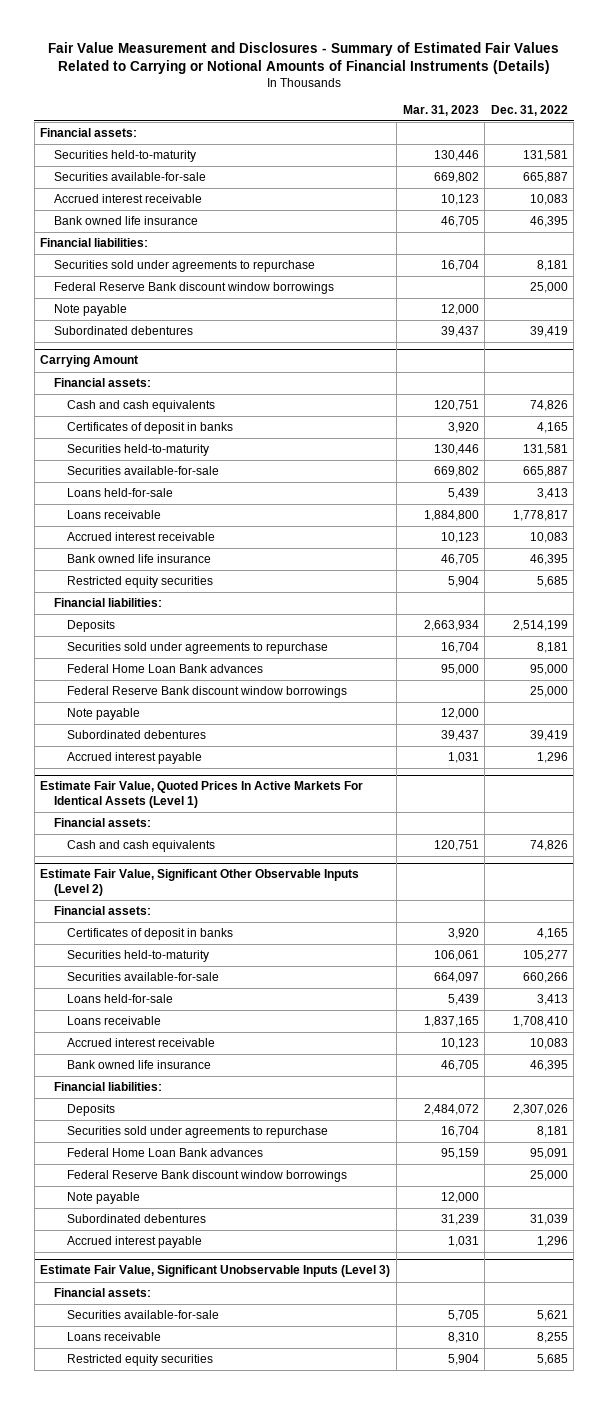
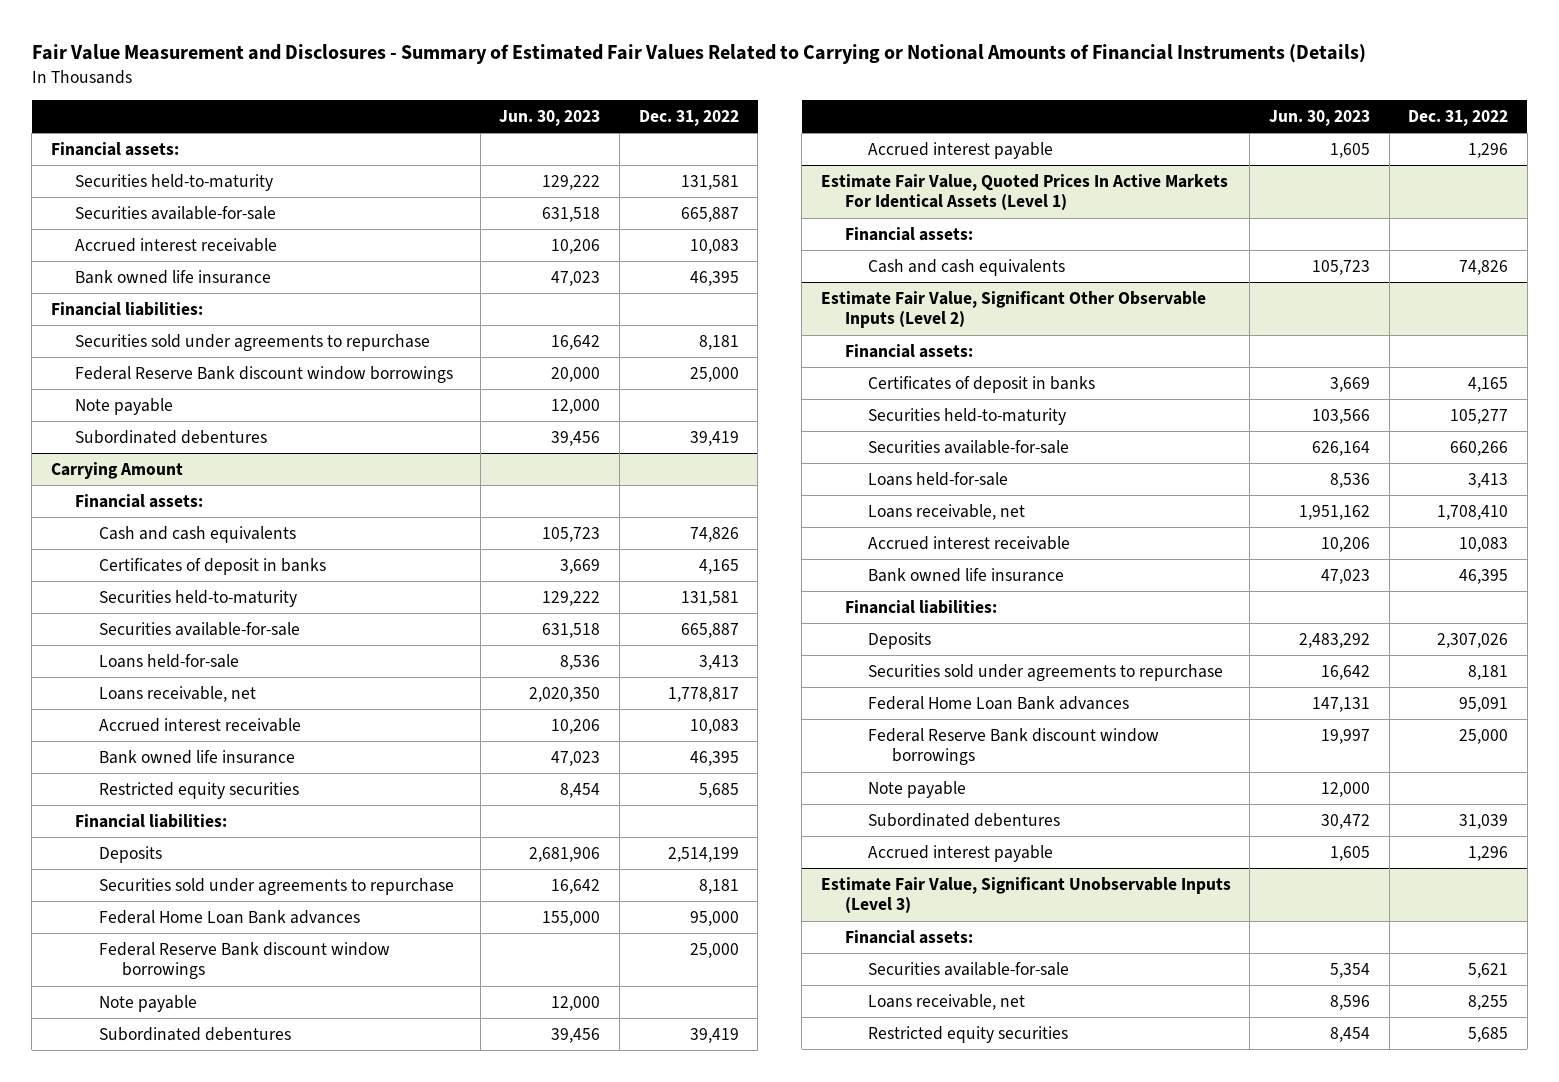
- | Mar. 31, 2023 | Dec. 31, 2022
+ | Jun. 30, 2023 | Dec. 31, 2022
@ Carrying Amount
- Loans receivable | 1,884,800 | 1,778,817
+ Loans receivable, net | 2,020,350 | 1,778,817
@ Estimate Fair Value, Significant Other Observable Inputs (Level 2)
- Loans receivable | 1,837,165 | 1,708,410
+ Loans receivable, net | 1,951,162 | 1,708,410
@ Estimate Fair Value, Significant Unobservable Inputs (Level 3)
- Loans receivable | 8,310 | 8,255
+ Loans receivable, net | 8,596 | 8,255

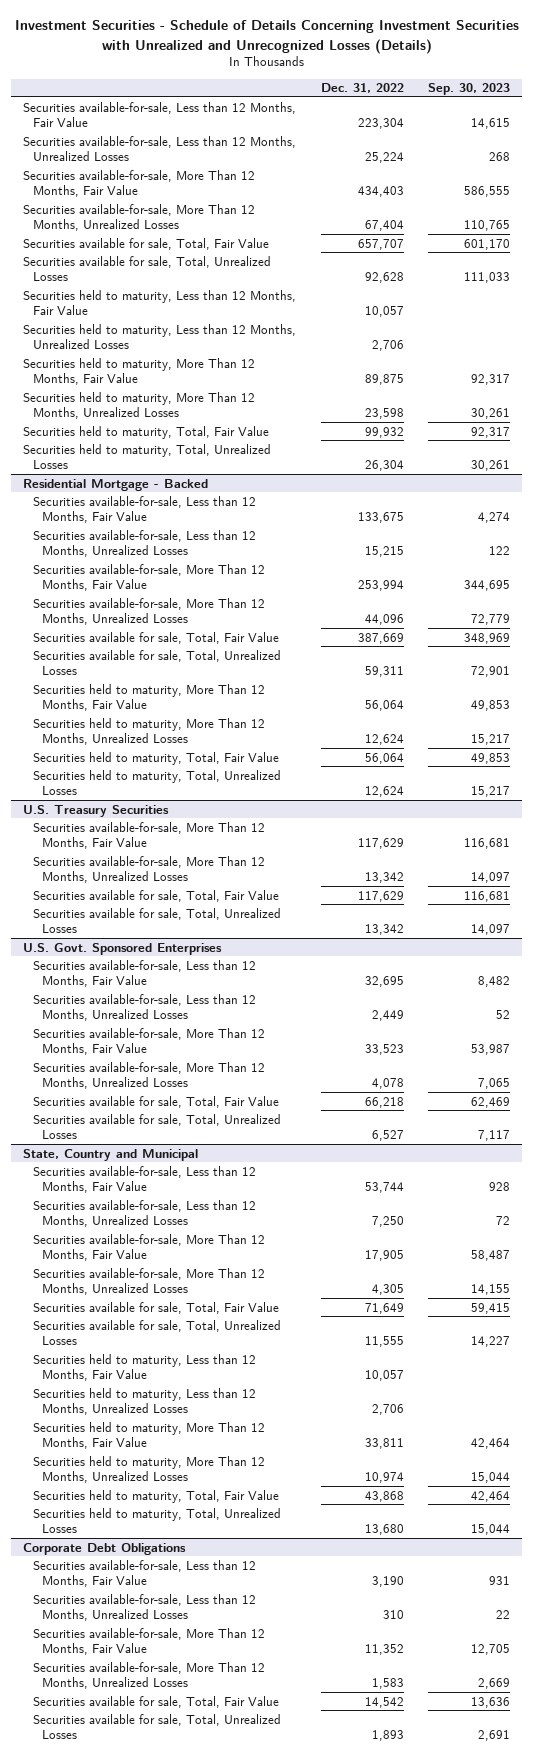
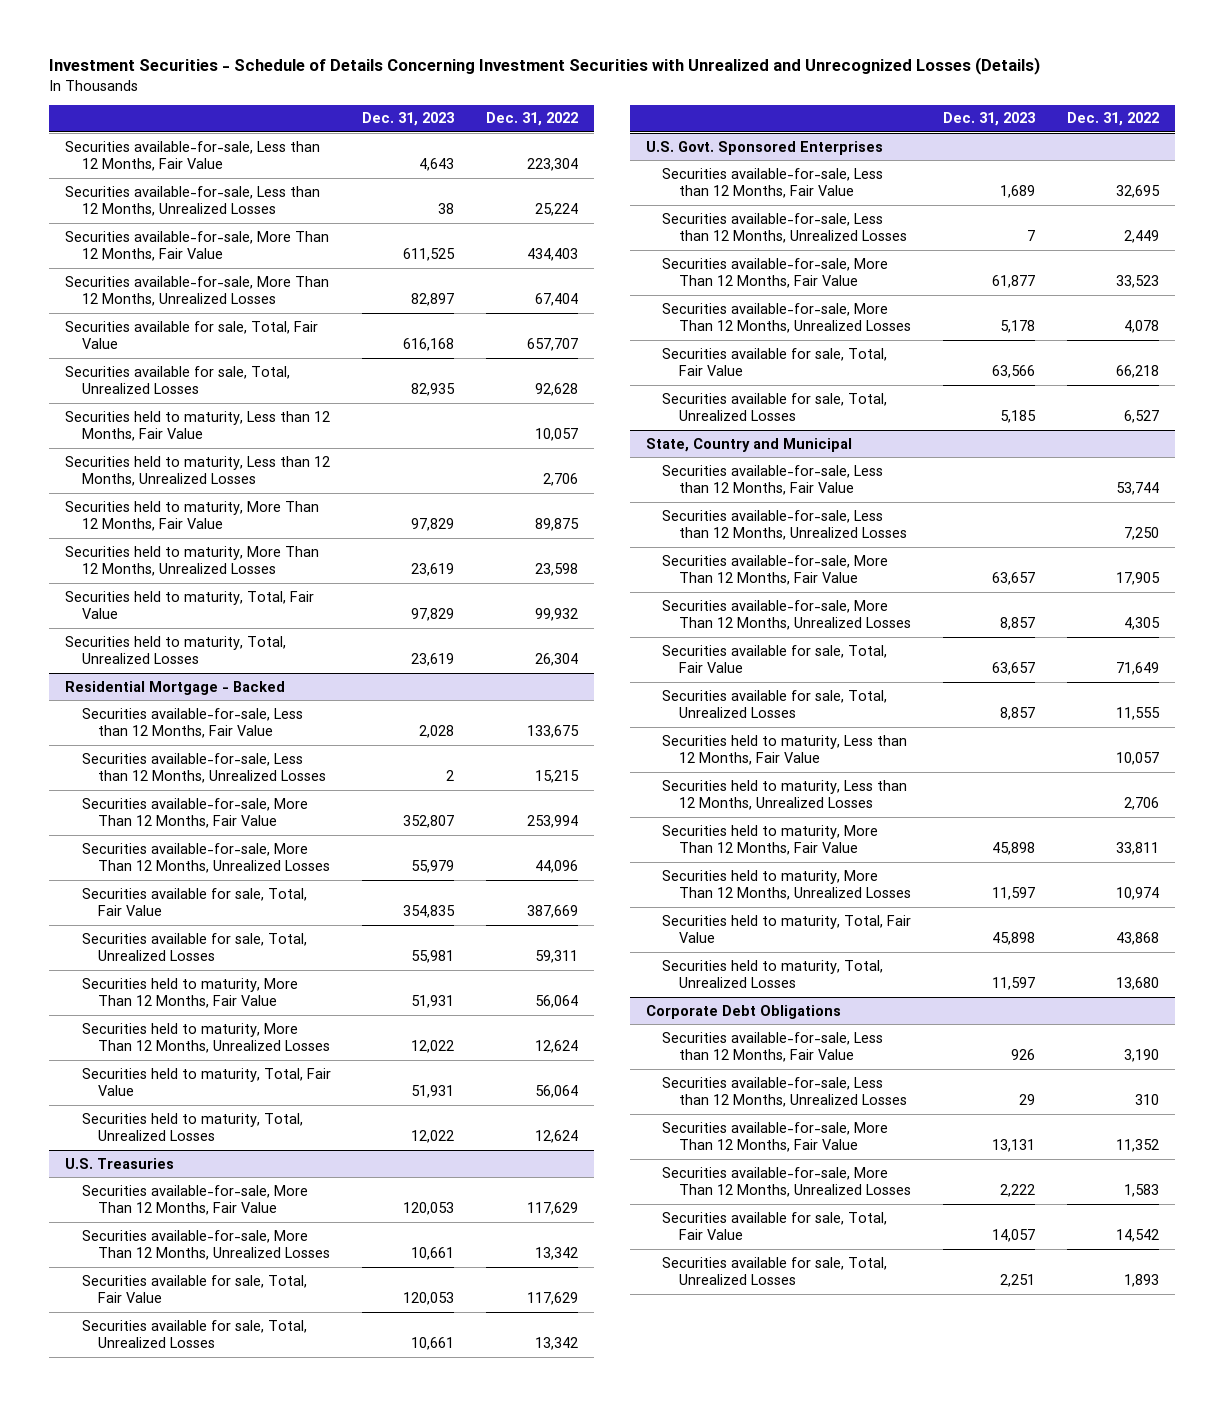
- | Dec. 31, 2022 | Sep. 30, 2023
+ | Dec. 31, 2023 | Dec. 31, 2022
- U.S. Treasury Securities
+ U.S. Treasuries

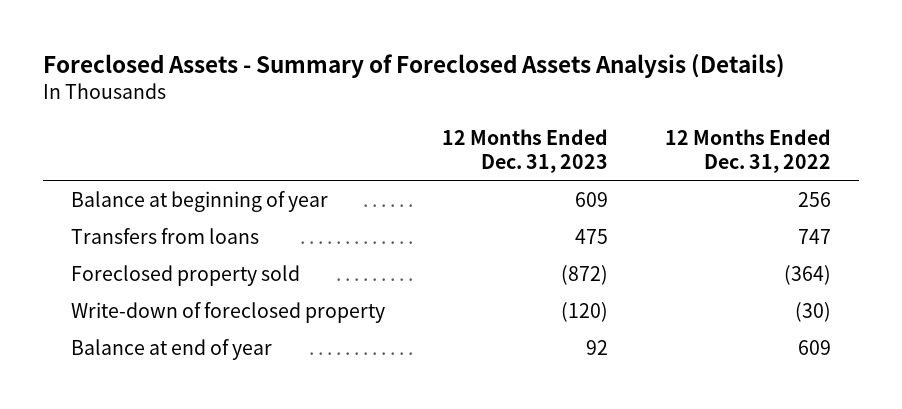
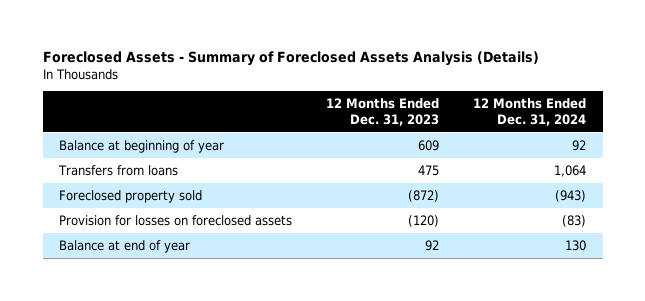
- | 12 Months Ended Dec. 31, 2023 | 12 Months Ended Dec. 31, 2022
+ | 12 Months Ended Dec. 31, 2023 | 12 Months Ended Dec. 31, 2024
- Write-down of foreclosed property | (120) | (30)
+ Provision for losses on foreclosed assets | (120) | (83)

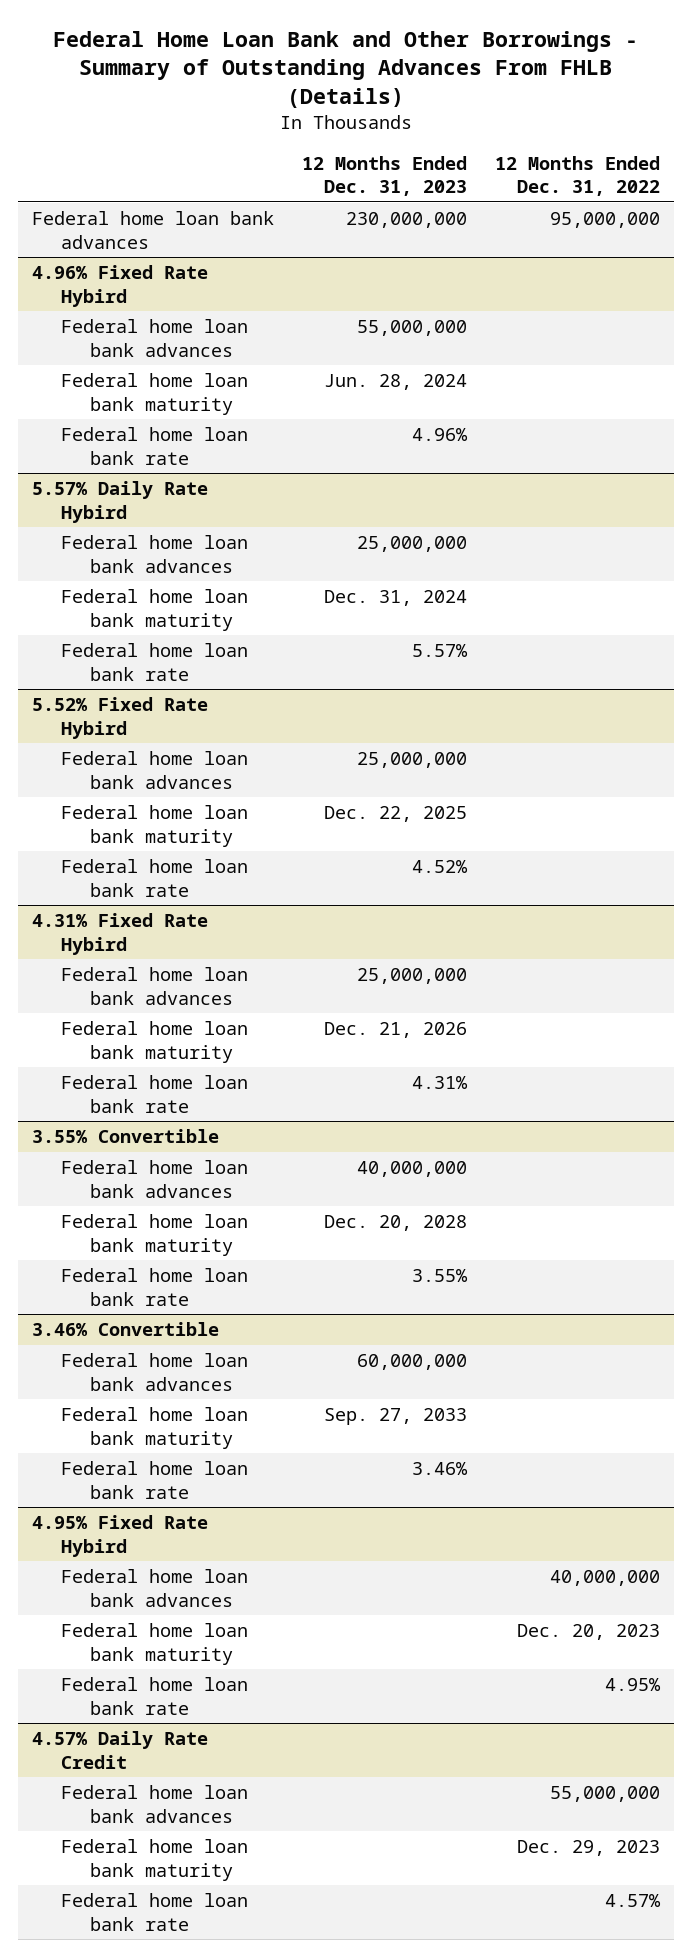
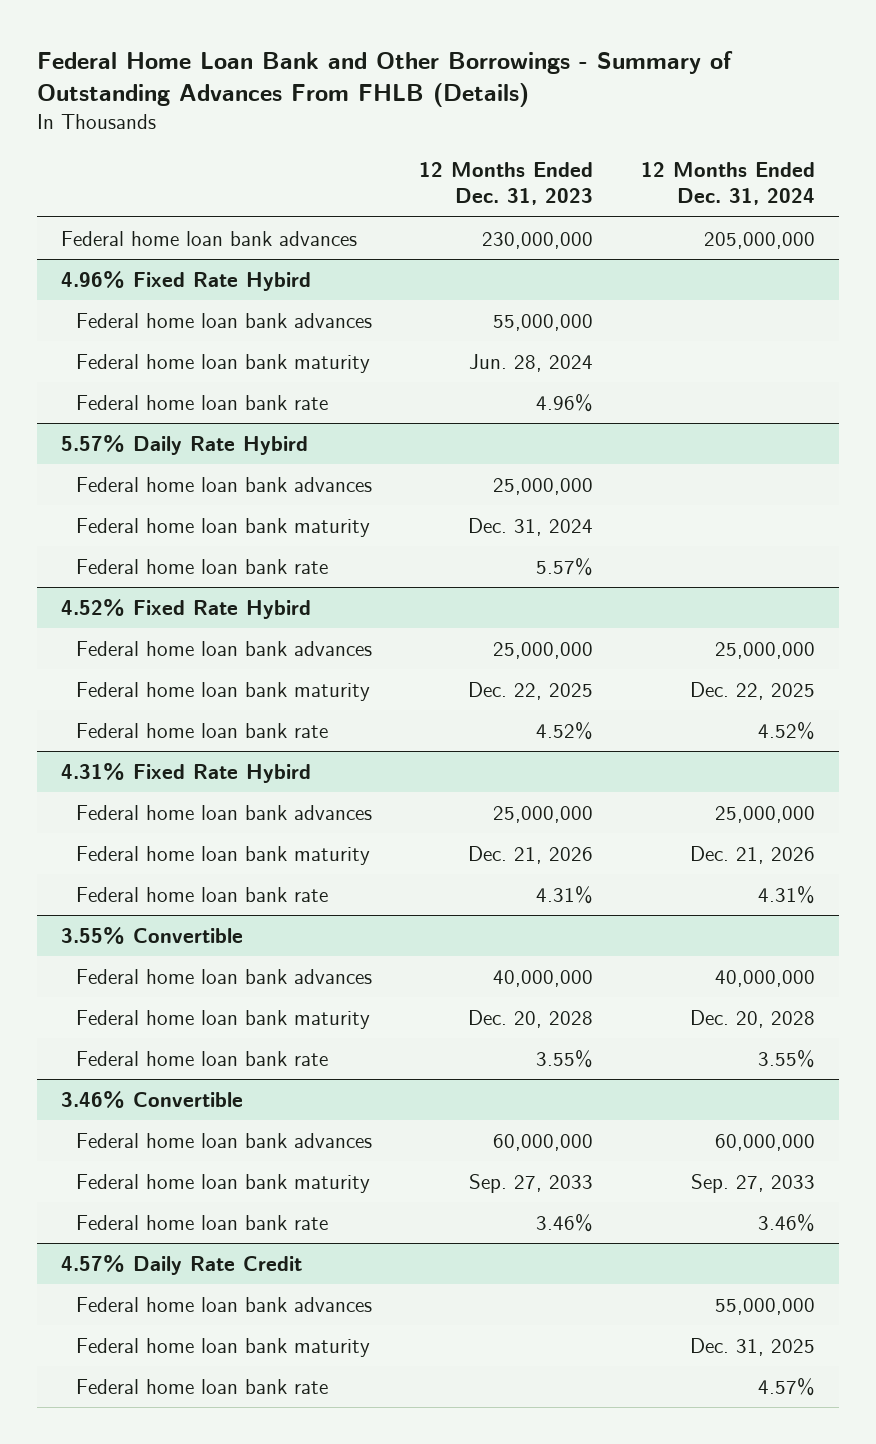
- | 12 Months Ended Dec. 31, 2023 | 12 Months Ended Dec. 31, 2022
+ | 12 Months Ended Dec. 31, 2023 | 12 Months Ended Dec. 31, 2024
- 5.52% Fixed Rate Hybird
+ 4.52% Fixed Rate Hybird
- 4.95% Fixed Rate Hybird
- Federal home loan bank advances | | 40,000,000
- Federal home loan bank maturity | | Dec. 20, 2023
- Federal home loan bank rate | | 4.95%

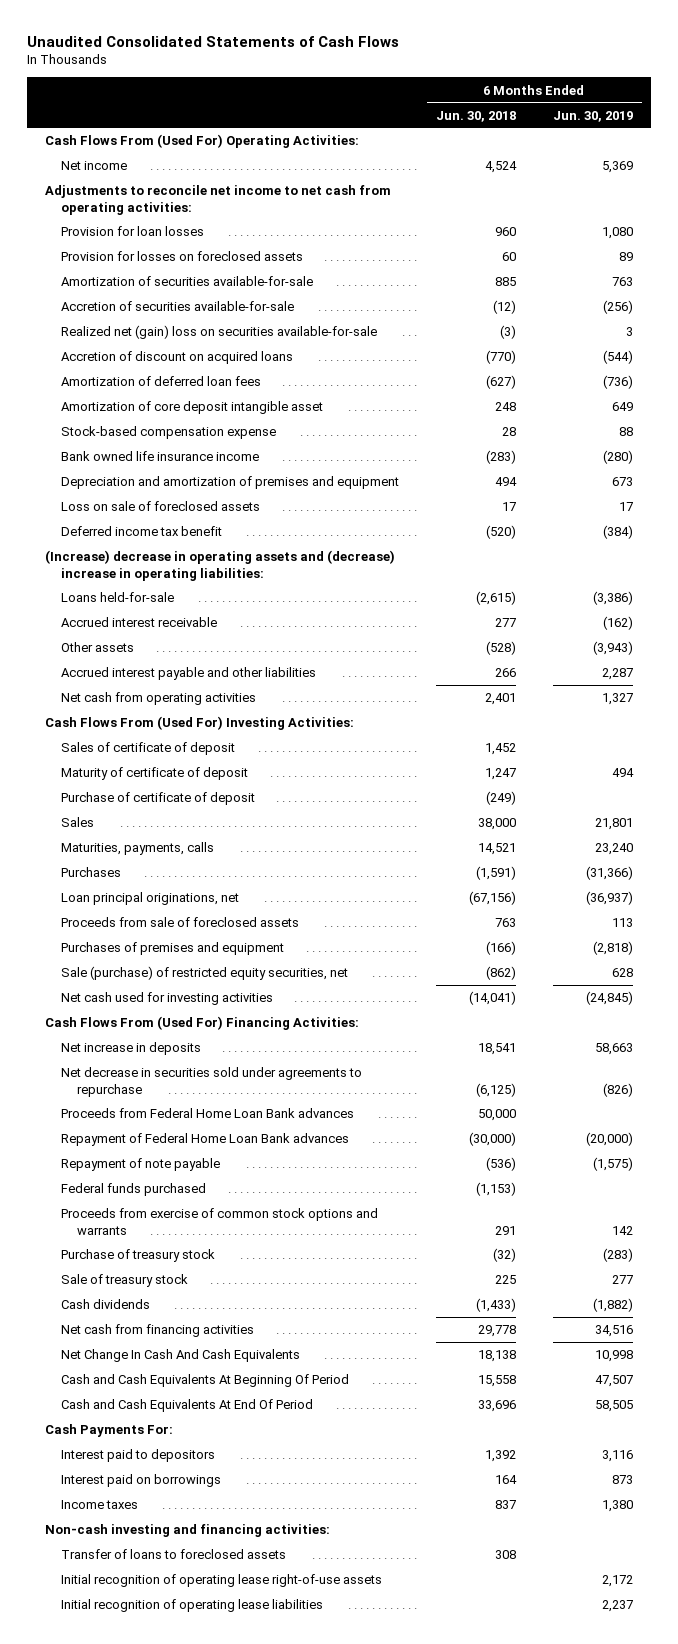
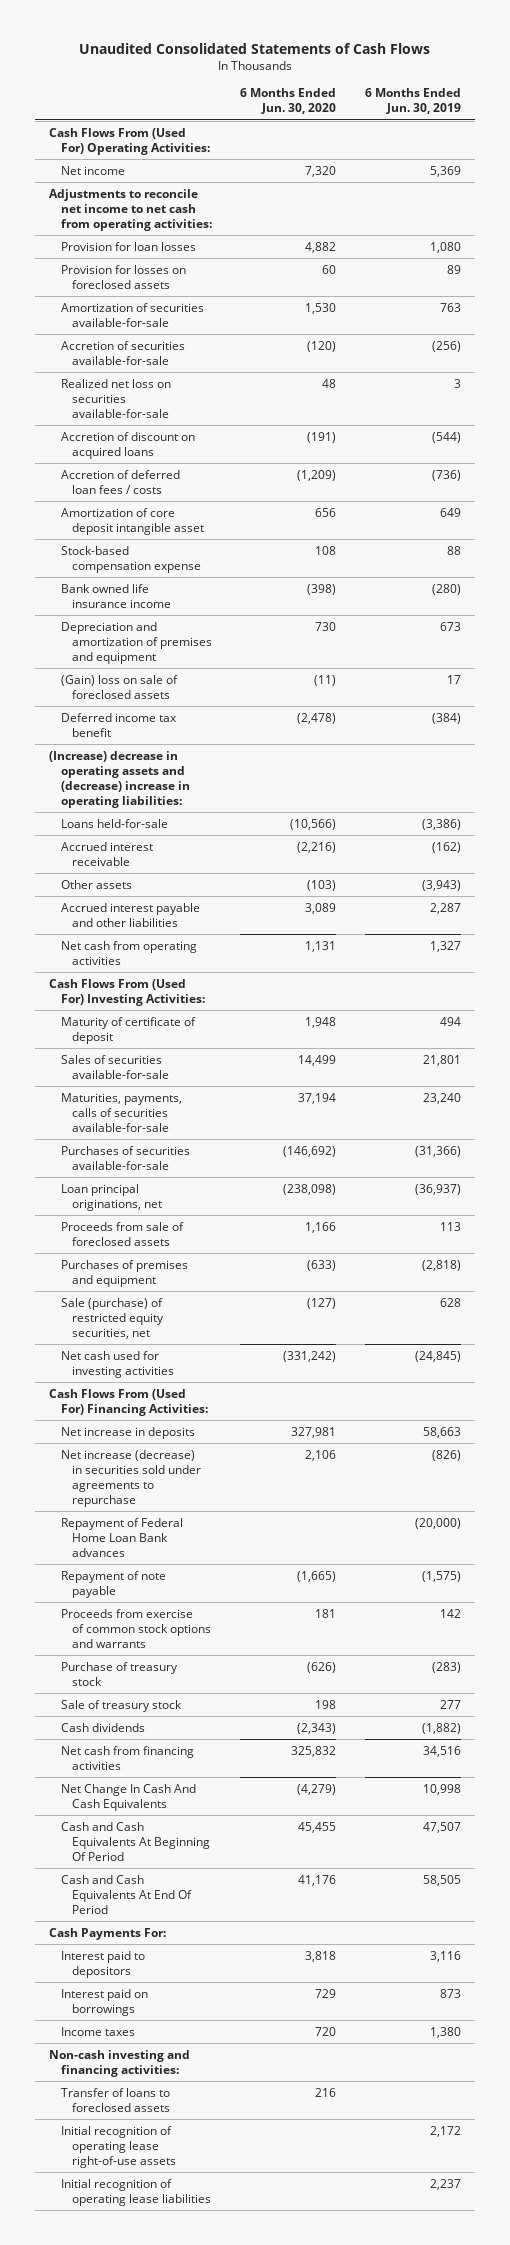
- | 6 Months Ended Jun. 30, 2018 | 6 Months Ended Jun. 30, 2019
+ | 6 Months Ended Jun. 30, 2020 | 6 Months Ended Jun. 30, 2019
- Realized net (gain) loss on securities available-for-sale | (3) | 3
+ Realized net loss on securities available-for-sale | 48 | 3
- Amortization of deferred loan fees | (627) | (736)
+ Accretion of deferred loan fees / costs | (1,209) | (736)
- Loss on sale of foreclosed assets | 17 | 17
+ (Gain) loss on sale of foreclosed assets | (11) | 17
- Sales of certificate of deposit | 1,452 |
- Purchase of certificate of deposit | (249) |
- Sales | 38,000 | 21,801
- Maturities, payments, calls | 14,521 | 23,240
- Purchases | (1,591) | (31,366)
+ Sales of securities available-for-sale | 14,499 | 21,801
+ Maturities, payments, calls of securities available-for-sale | 37,194 | 23,240
+ Purchases of securities available-for-sale | (146,692) | (31,366)
- Net decrease in securities sold under agreements to repurchase | (6,125) | (826)
- Proceeds from Federal Home Loan Bank advances | 50,000 |
+ Net increase (decrease) in securities sold under agreements to repurchase | 2,106 | (826)
- Federal funds purchased | (1,153) |

